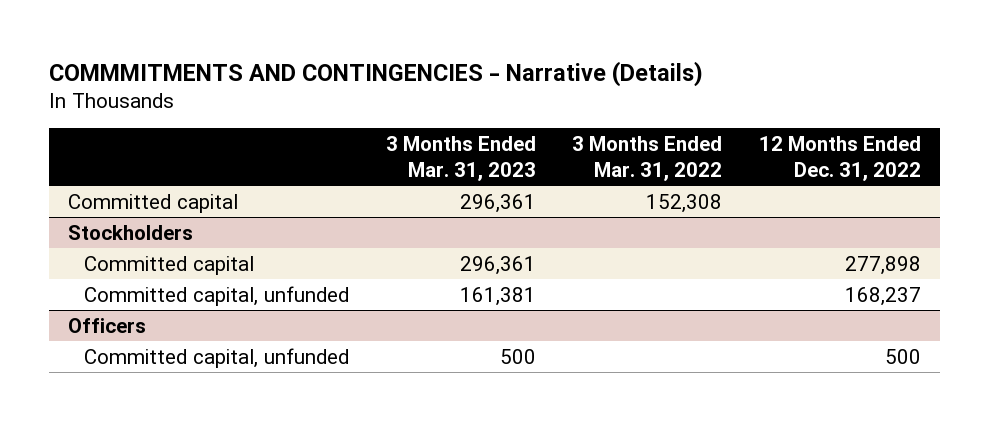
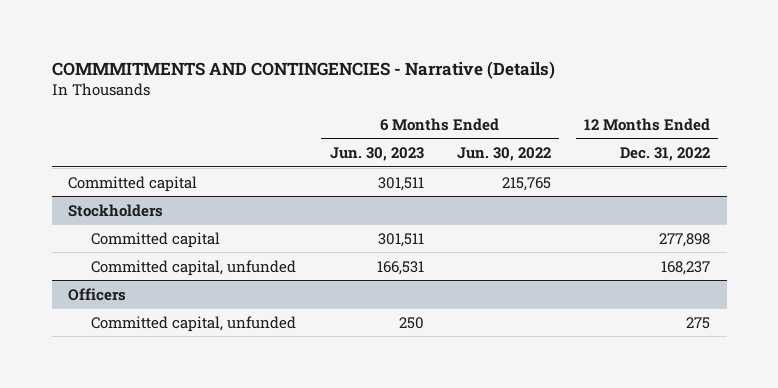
- | 3 Months Ended Mar. 31, 2023 | 3 Months Ended Mar. 31, 2022 | 12 Months Ended Dec. 31, 2022
+ | 6 Months Ended Jun. 30, 2023 | 6 Months Ended Jun. 30, 2022 | 12 Months Ended Dec. 31, 2022
@ Officers
- Committed capital, unfunded | 500 | | 500
+ Committed capital, unfunded | 250 | | 275

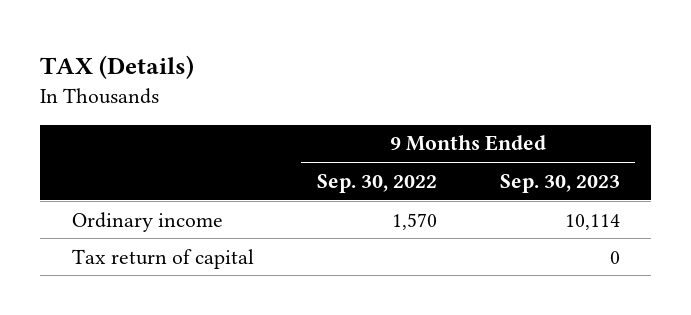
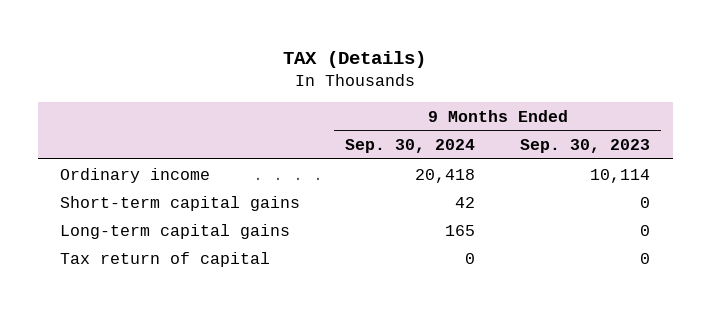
- | 9 Months Ended Sep. 30, 2022 | 9 Months Ended Sep. 30, 2023
+ | 9 Months Ended Sep. 30, 2024 | 9 Months Ended Sep. 30, 2023
+ Short-term capital gains | 42 | 0
+ Long-term capital gains | 165 | 0

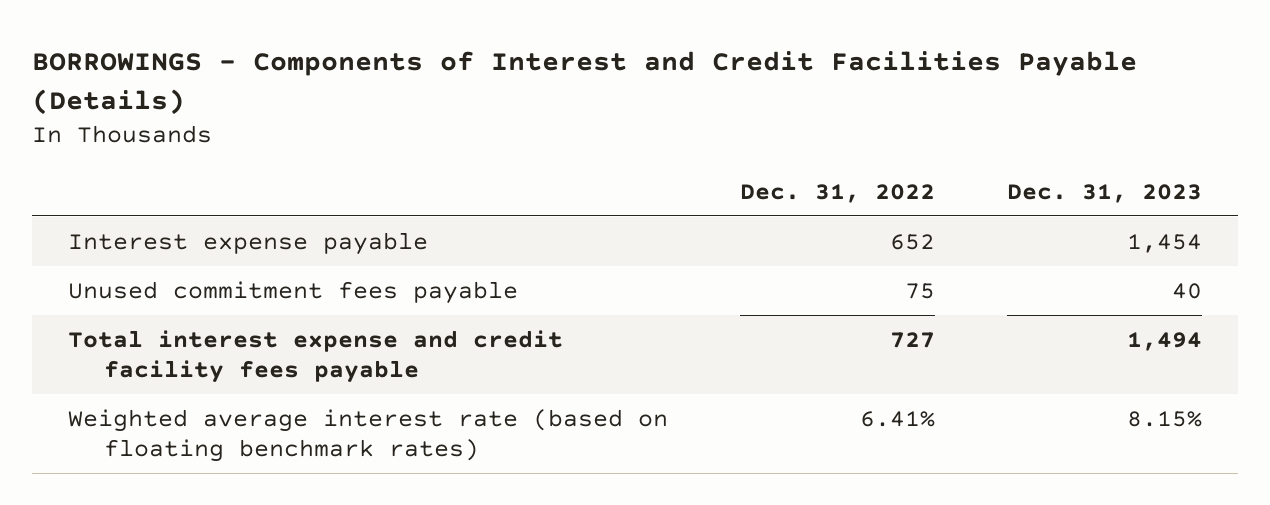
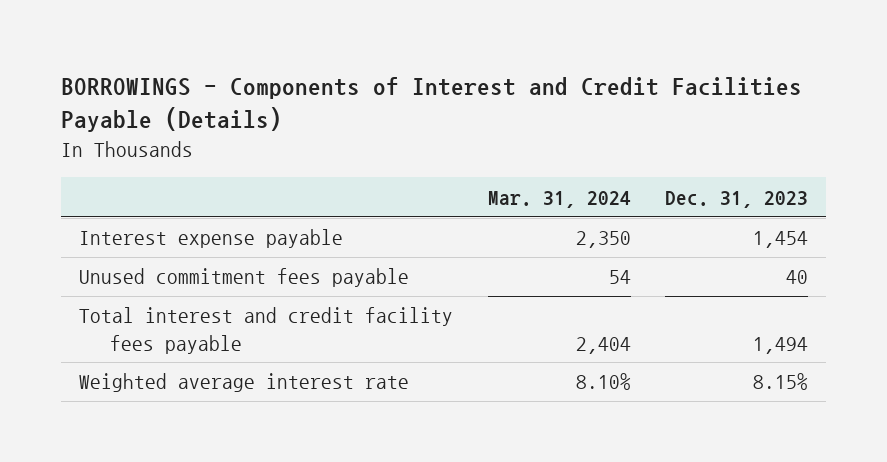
- | Dec. 31, 2022 | Dec. 31, 2023
+ | Mar. 31, 2024 | Dec. 31, 2023
- Total interest expense and credit facility fees payable | 727 | 1,494
- Weighted average interest rate (based on floating benchmark rates) | 6.41% | 8.15%
+ Total interest and credit facility fees payable | 2,404 | 1,494
+ Weighted average interest rate | 8.10% | 8.15%

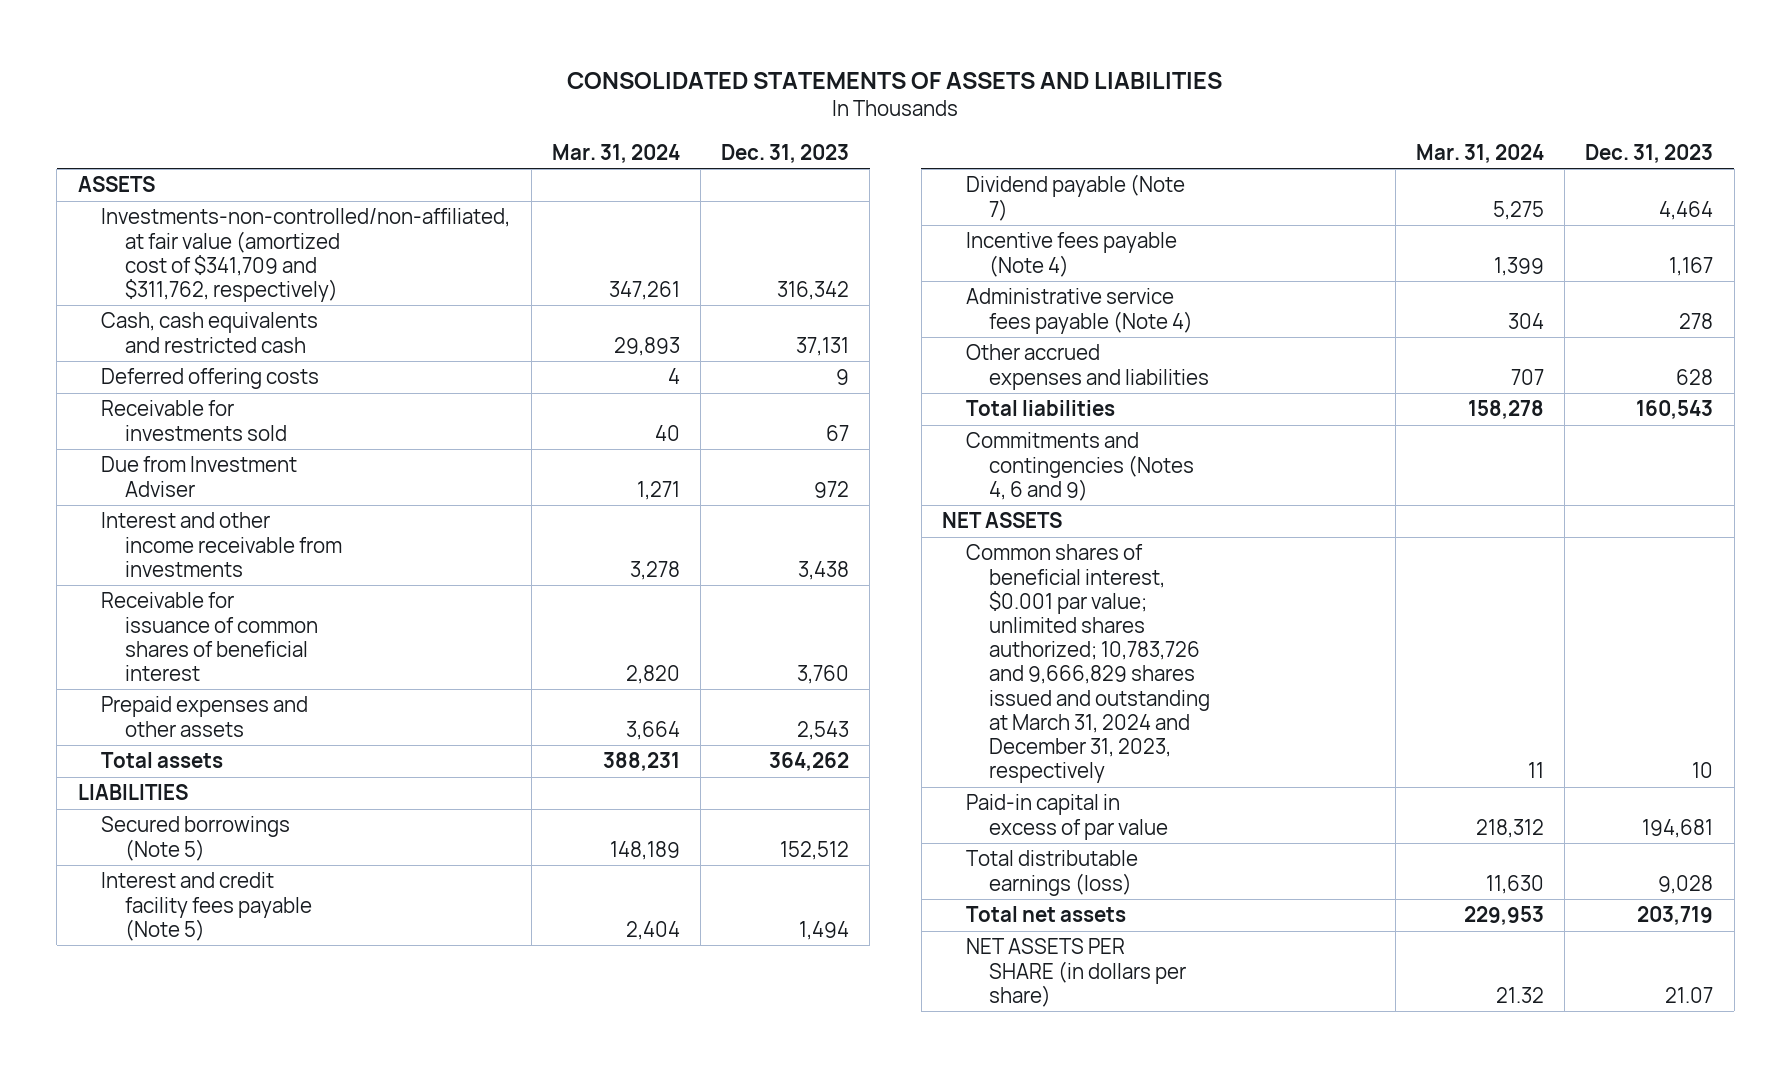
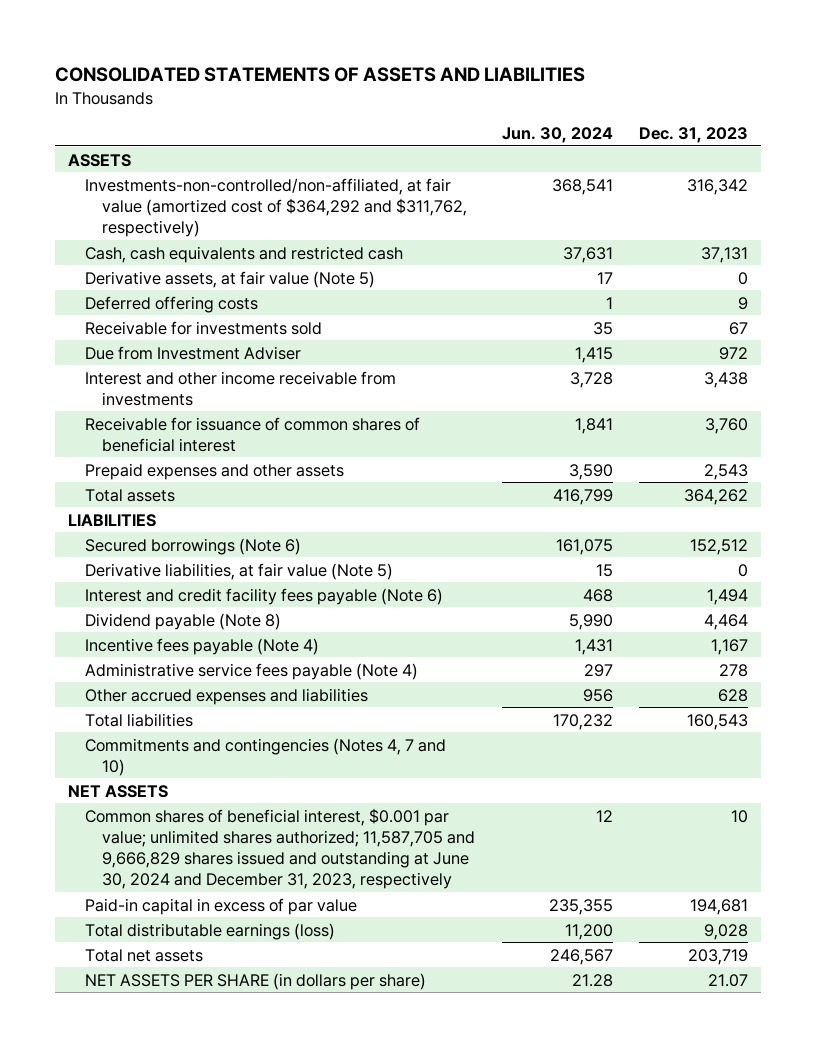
- | Mar. 31, 2024 | Dec. 31, 2023
+ | Jun. 30, 2024 | Dec. 31, 2023
- Investments-non-controlled/non-affiliated, at fair value (amortized cost of $341,709 and $311,762, respectively) | 347,261 | 316,342
+ Investments-non-controlled/non-affiliated, at fair value (amortized cost of $364,292 and $311,762, respectively) | 368,541 | 316,342
+ Derivative assets, at fair value (Note 5) | 17 | 0
- Secured borrowings (Note 5) | 148,189 | 152,512
- Interest and credit facility fees payable (Note 5) | 2,404 | 1,494
- Dividend payable (Note 7) | 5,275 | 4,464
+ Secured borrowings (Note 6) | 161,075 | 152,512
+ Derivative liabilities, at fair value (Note 5) | 15 | 0
+ Interest and credit facility fees payable (Note 6) | 468 | 1,494
+ Dividend payable (Note 8) | 5,990 | 4,464
- Commitments and contingencies (Notes 4, 6 and 9)
+ Commitments and contingencies (Notes 4, 7 and 10)
- Common shares of beneficial interest, $0.001 par value; unlimited shares authorized; 10,783,726 and 9,666,829 shares issued and outstanding at March 31, 2024 and December 31, 2023, respectively | 11 | 10
+ Common shares of beneficial interest, $0.001 par value; unlimited shares authorized; 11,587,705 and 9,666,829 shares issued and outstanding at June 30, 2024 and December 31, 2023, respectively | 12 | 10

